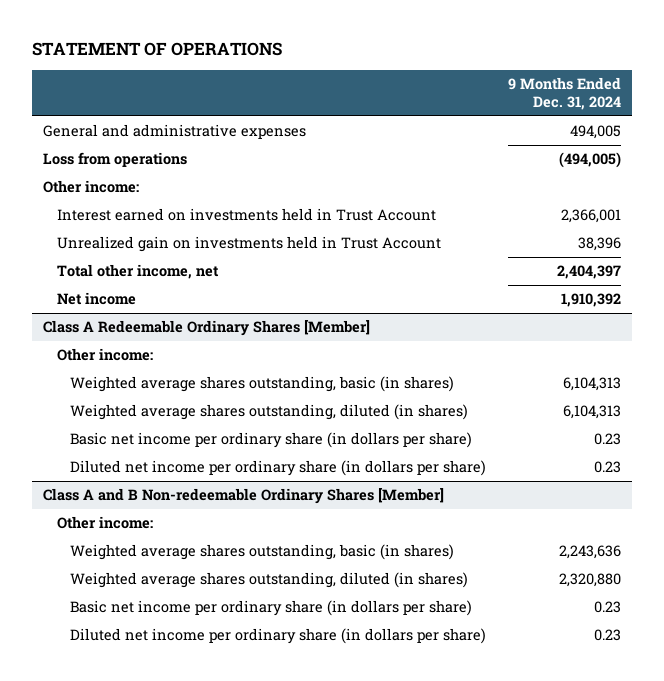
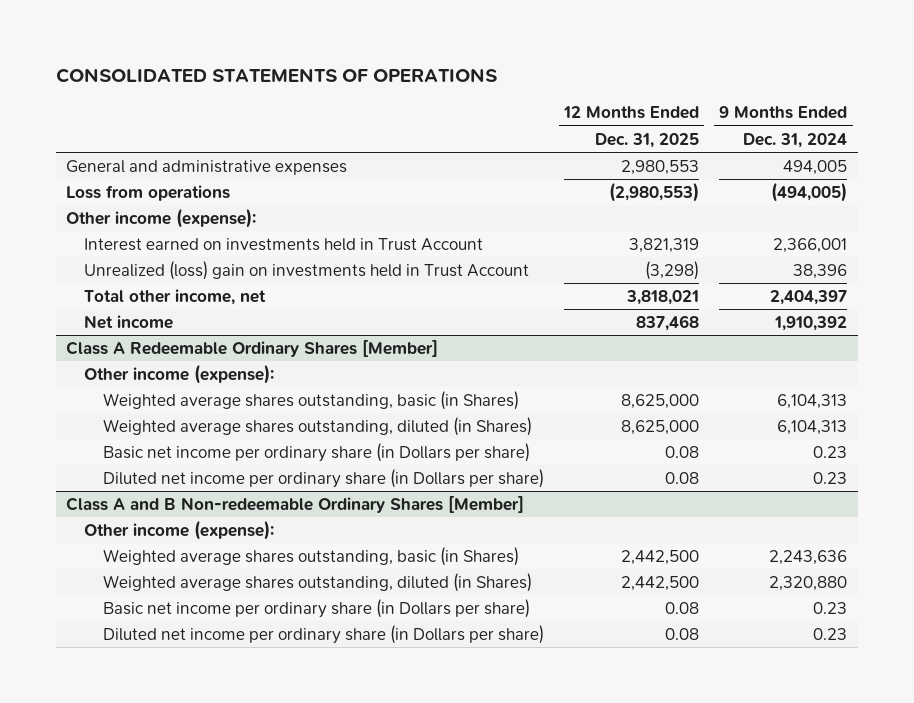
- STATEMENT OF OPERATIONS
+ CONSOLIDATED STATEMENTS OF OPERATIONS
- | 9 Months Ended Dec. 31, 2024
+ | 12 Months Ended Dec. 31, 2025 | 9 Months Ended Dec. 31, 2024
- Other income:
+ Other income (expense):
- Unrealized gain on investments held in Trust Account | 38,396
+ Unrealized (loss) gain on investments held in Trust Account | (3,298) | 38,396
@ Class A Redeemable Ordinary Shares [Member]
- Other income:
- Weighted average shares outstanding, basic (in shares) | 6,104,313
- Weighted average shares outstanding, diluted (in shares) | 6,104,313
- Basic net income per ordinary share (in dollars per share) | 0.23
- Diluted net income per ordinary share (in dollars per share) | 0.23
+ Other income (expense):
+ Weighted average shares outstanding, basic (in Shares) | 8,625,000 | 6,104,313
+ Weighted average shares outstanding, diluted (in Shares) | 8,625,000 | 6,104,313
+ Basic net income per ordinary share (in Dollars per share) | 0.08 | 0.23
+ Diluted net income per ordinary share (in Dollars per share) | 0.08 | 0.23
@ Class A and B Non-redeemable Ordinary Shares [Member]
- Other income:
- Weighted average shares outstanding, basic (in shares) | 2,243,636
- Weighted average shares outstanding, diluted (in shares) | 2,320,880
- Basic net income per ordinary share (in dollars per share) | 0.23
- Diluted net income per ordinary share (in dollars per share) | 0.23
+ Other income (expense):
+ Weighted average shares outstanding, basic (in Shares) | 2,442,500 | 2,243,636
+ Weighted average shares outstanding, diluted (in Shares) | 2,442,500 | 2,320,880
+ Basic net income per ordinary share (in Dollars per share) | 0.08 | 0.23
+ Diluted net income per ordinary share (in Dollars per share) | 0.08 | 0.23

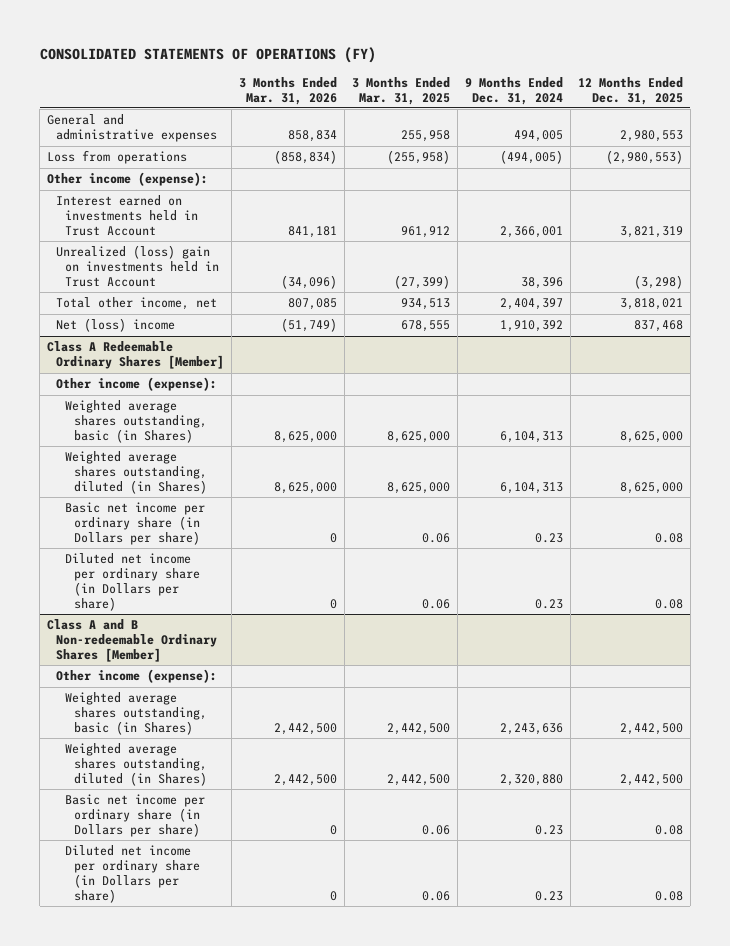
- CONSOLIDATED STATEMENTS OF OPERATIONS
+ CONSOLIDATED STATEMENTS OF OPERATIONS (FY)
- | 12 Months Ended Dec. 31, 2025 | 9 Months Ended Dec. 31, 2024
+ | 3 Months Ended Mar. 31, 2026 | 3 Months Ended Mar. 31, 2025 | 9 Months Ended Dec. 31, 2024 | 12 Months Ended Dec. 31, 2025
- Net income | 837,468 | 1,910,392
+ Net (loss) income | (51,749) | 678,555 | 1,910,392 | 837,468

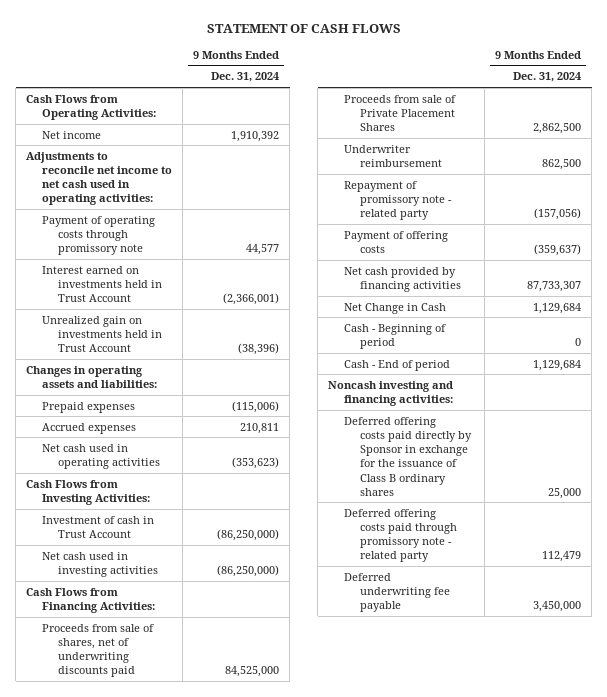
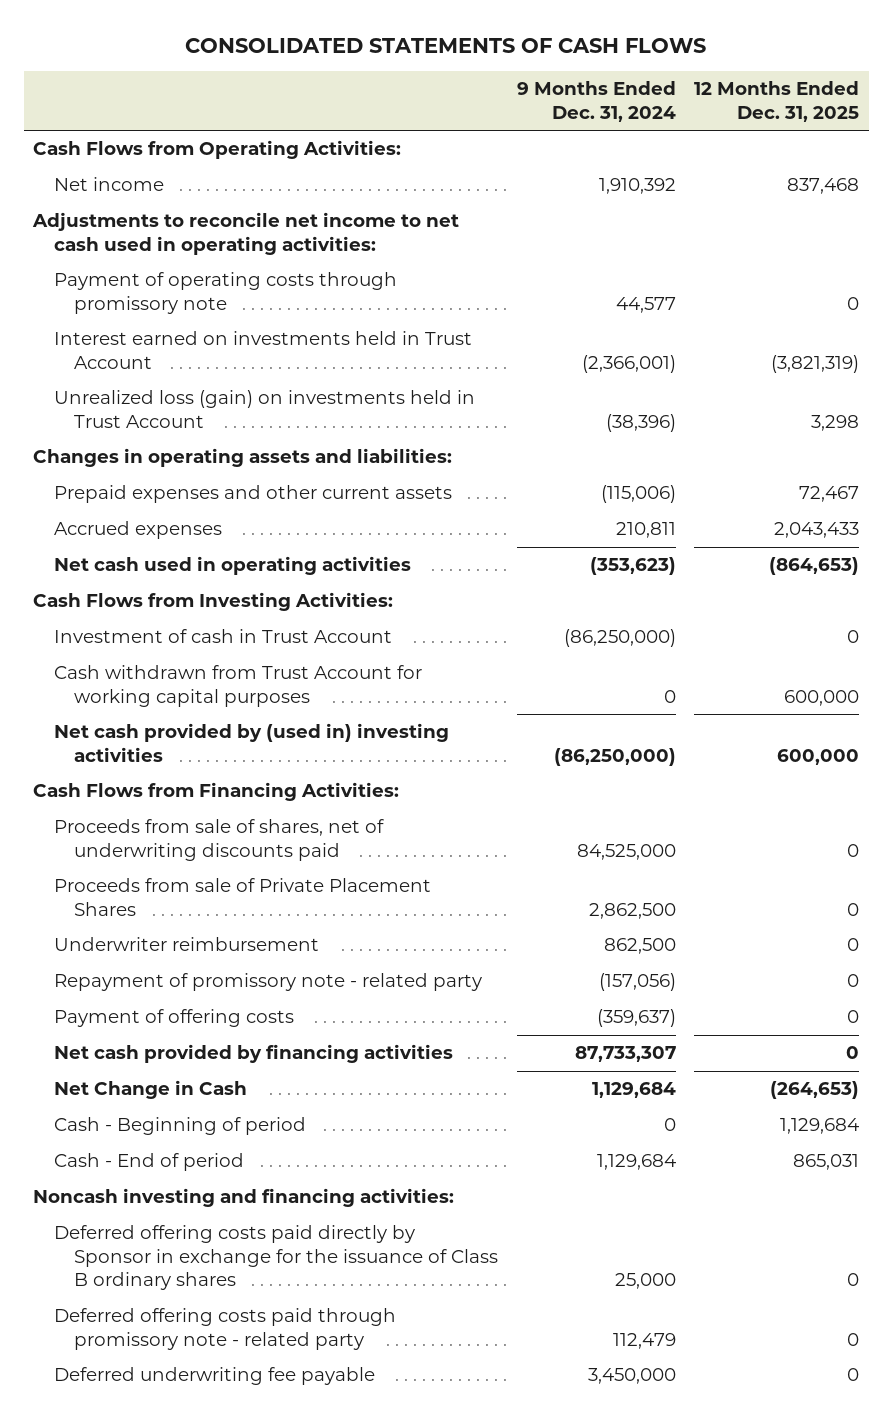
- STATEMENT OF CASH FLOWS
+ CONSOLIDATED STATEMENTS OF CASH FLOWS
- | 9 Months Ended Dec. 31, 2024
+ | 9 Months Ended Dec. 31, 2024 | 12 Months Ended Dec. 31, 2025
- Unrealized gain on investments held in Trust Account | (38,396)
+ Unrealized loss (gain) on investments held in Trust Account | (38,396) | 3,298
- Prepaid expenses | (115,006)
+ Prepaid expenses and other current assets | (115,006) | 72,467
- Net cash used in investing activities | (86,250,000)
+ Cash withdrawn from Trust Account for working capital purposes | 0 | 600,000
+ Net cash provided by (used in) investing activities | (86,250,000) | 600,000

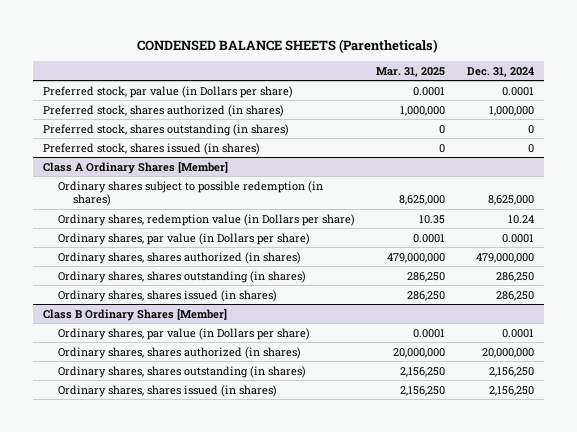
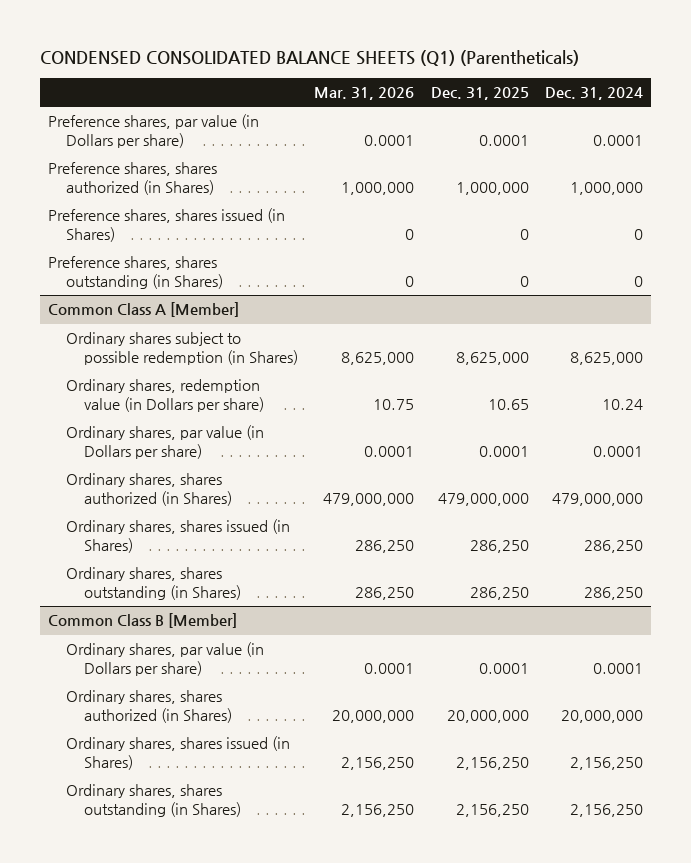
- CONDENSED BALANCE SHEETS (Parentheticals)
+ CONDENSED CONSOLIDATED BALANCE SHEETS (Q1) (Parentheticals)
- | Mar. 31, 2025 | Dec. 31, 2024
+ | Mar. 31, 2026 | Dec. 31, 2025 | Dec. 31, 2024
- Preferred stock, par value (in Dollars per share) | 0.0001 | 0.0001
- Preferred stock, shares authorized (in shares) | 1,000,000 | 1,000,000
- Preferred stock, shares outstanding (in shares) | 0 | 0
- Preferred stock, shares issued (in shares) | 0 | 0
- Class A Ordinary Shares [Member]
- Ordinary shares subject to possible redemption (in shares) | 8,625,000 | 8,625,000
+ Preference shares, par value (in Dollars per share) | 0.0001 | 0.0001 | 0.0001
+ Preference shares, shares authorized (in Shares) | 1,000,000 | 1,000,000 | 1,000,000
+ Preference shares, shares issued (in Shares) | 0 | 0 | 0
+ Preference shares, shares outstanding (in Shares) | 0 | 0 | 0
+ Common Class A [Member]
+ Ordinary shares subject to possible redemption (in Shares) | 8,625,000 | 8,625,000 | 8,625,000
- Ordinary shares, shares authorized (in shares) | 479,000,000 | 479,000,000
- Ordinary shares, shares outstanding (in shares) | 286,250 | 286,250
- Ordinary shares, shares issued (in shares) | 286,250 | 286,250
- Class B Ordinary Shares [Member]
+ Ordinary shares, shares authorized (in Shares) | 479,000,000 | 479,000,000 | 479,000,000
+ Ordinary shares, shares issued (in Shares) | 286,250 | 286,250 | 286,250
+ Ordinary shares, shares outstanding (in Shares) | 286,250 | 286,250 | 286,250
+ Common Class B [Member]
- Ordinary shares, shares authorized (in shares) | 20,000,000 | 20,000,000
- Ordinary shares, shares outstanding (in shares) | 2,156,250 | 2,156,250
- Ordinary shares, shares issued (in shares) | 2,156,250 | 2,156,250
+ Ordinary shares, shares authorized (in Shares) | 20,000,000 | 20,000,000 | 20,000,000
+ Ordinary shares, shares issued (in Shares) | 2,156,250 | 2,156,250 | 2,156,250
+ Ordinary shares, shares outstanding (in Shares) | 2,156,250 | 2,156,250 | 2,156,250

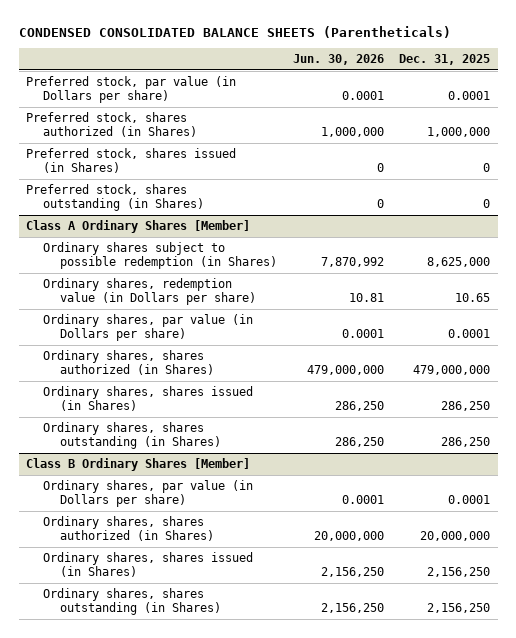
- CONDENSED CONSOLIDATED BALANCE SHEETS (Q1) (Parentheticals)
+ CONDENSED CONSOLIDATED BALANCE SHEETS (Parentheticals)
- | Mar. 31, 2026 | Dec. 31, 2025 | Dec. 31, 2024
+ | Jun. 30, 2026 | Dec. 31, 2025
- Preference shares, par value (in Dollars per share) | 0.0001 | 0.0001 | 0.0001
- Preference shares, shares authorized (in Shares) | 1,000,000 | 1,000,000 | 1,000,000
- Preference shares, shares issued (in Shares) | 0 | 0 | 0
- Preference shares, shares outstanding (in Shares) | 0 | 0 | 0
- Common Class A [Member]
+ Preferred stock, par value (in Dollars per share) | 0.0001 | 0.0001
+ Preferred stock, shares authorized (in Shares) | 1,000,000 | 1,000,000
+ Preferred stock, shares issued (in Shares) | 0 | 0
+ Preferred stock, shares outstanding (in Shares) | 0 | 0
+ Class A Ordinary Shares [Member]
- Common Class B [Member]
+ Class B Ordinary Shares [Member]

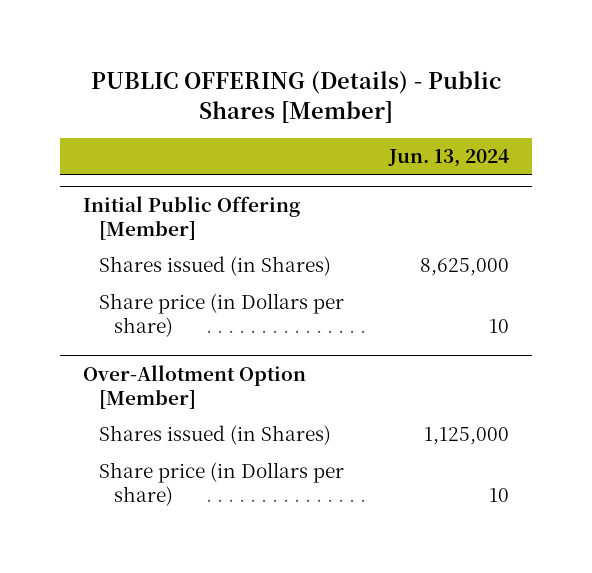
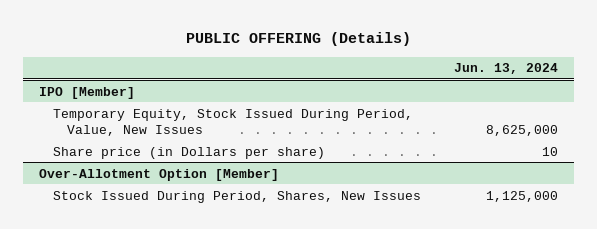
- PUBLIC OFFERING (Details) - Public Shares [Member]
+ PUBLIC OFFERING (Details)
- Initial Public Offering [Member]
- Shares issued (in Shares) | 8,625,000
+ IPO [Member]
+ Temporary Equity, Stock Issued During Period, Value, New Issues | 8,625,000
@ Over-Allotment Option [Member]
- Shares issued (in Shares) | 1,125,000
- Share price (in Dollars per share) | 10
+ Stock Issued During Period, Shares, New Issues | 1,125,000

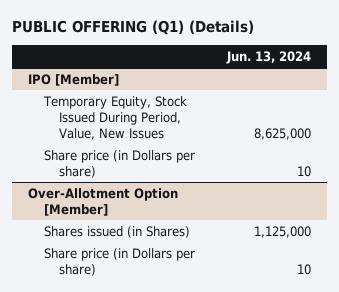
- PUBLIC OFFERING (Details)
+ PUBLIC OFFERING (Q1) (Details)
@ Over-Allotment Option [Member]
- Stock Issued During Period, Shares, New Issues | 1,125,000
+ Shares issued (in Shares) | 1,125,000
+ Share price (in Dollars per share) | 10

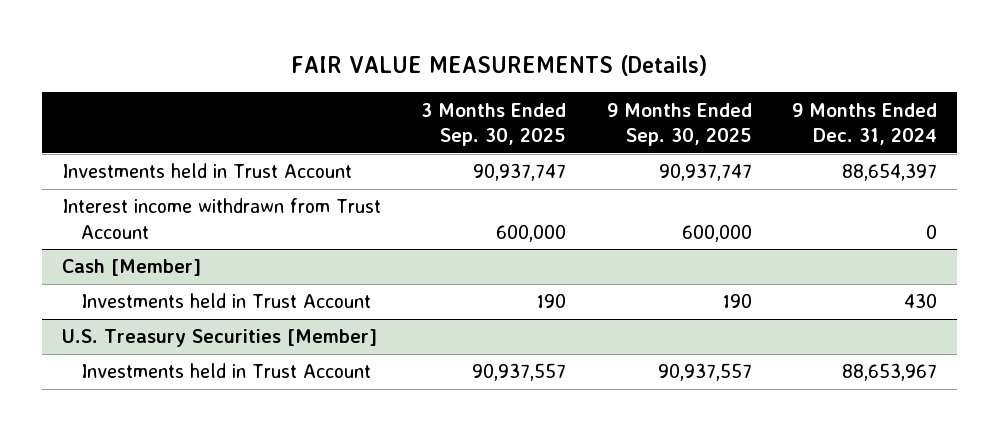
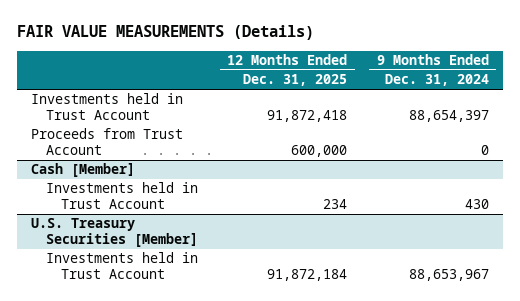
- | 3 Months Ended Sep. 30, 2025 | 9 Months Ended Sep. 30, 2025 | 9 Months Ended Dec. 31, 2024
+ | 12 Months Ended Dec. 31, 2025 | 9 Months Ended Dec. 31, 2024
- Interest income withdrawn from Trust Account | 600,000 | 600,000 | 0
+ Proceeds from Trust Account | 600,000 | 0

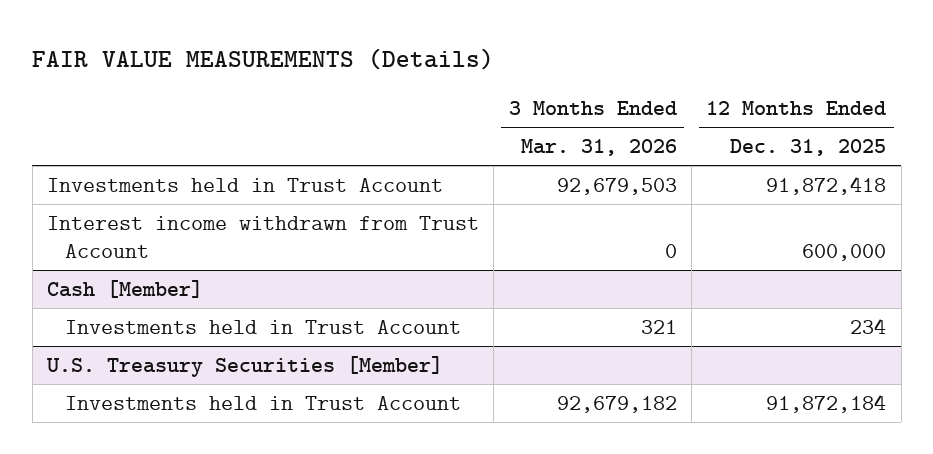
- | 12 Months Ended Dec. 31, 2025 | 9 Months Ended Dec. 31, 2024
+ | 3 Months Ended Mar. 31, 2026 | 12 Months Ended Dec. 31, 2025
- Proceeds from Trust Account | 600,000 | 0
+ Interest income withdrawn from Trust Account | 0 | 600,000

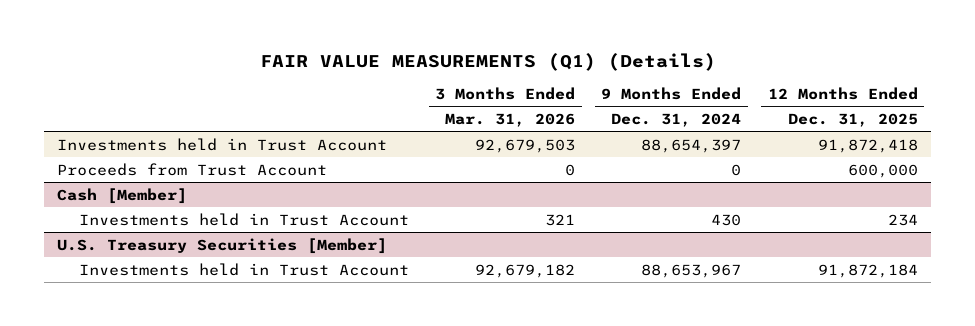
- FAIR VALUE MEASUREMENTS (Details)
+ FAIR VALUE MEASUREMENTS (Q1) (Details)
- | 3 Months Ended Mar. 31, 2026 | 12 Months Ended Dec. 31, 2025
+ | 3 Months Ended Mar. 31, 2026 | 9 Months Ended Dec. 31, 2024 | 12 Months Ended Dec. 31, 2025
- Interest income withdrawn from Trust Account | 0 | 600,000
+ Proceeds from Trust Account | 0 | 0 | 600,000

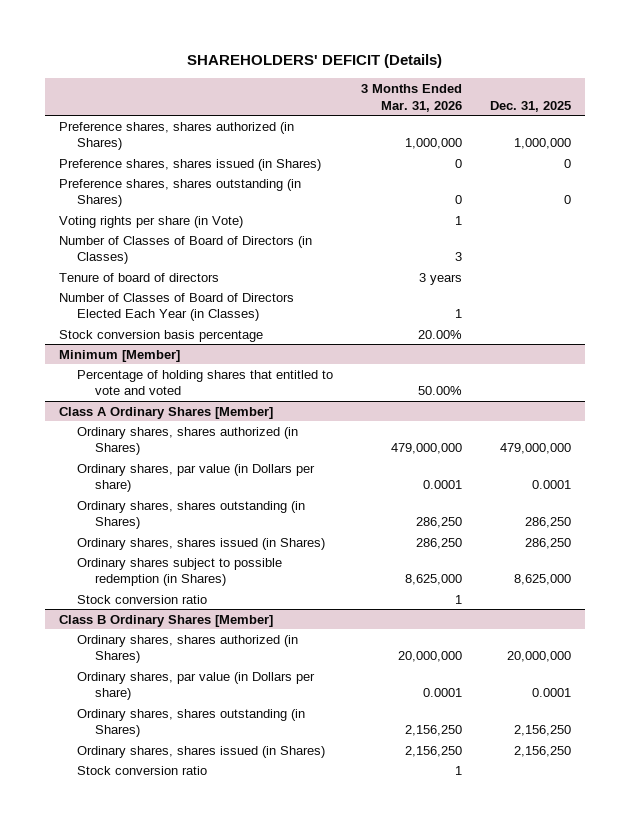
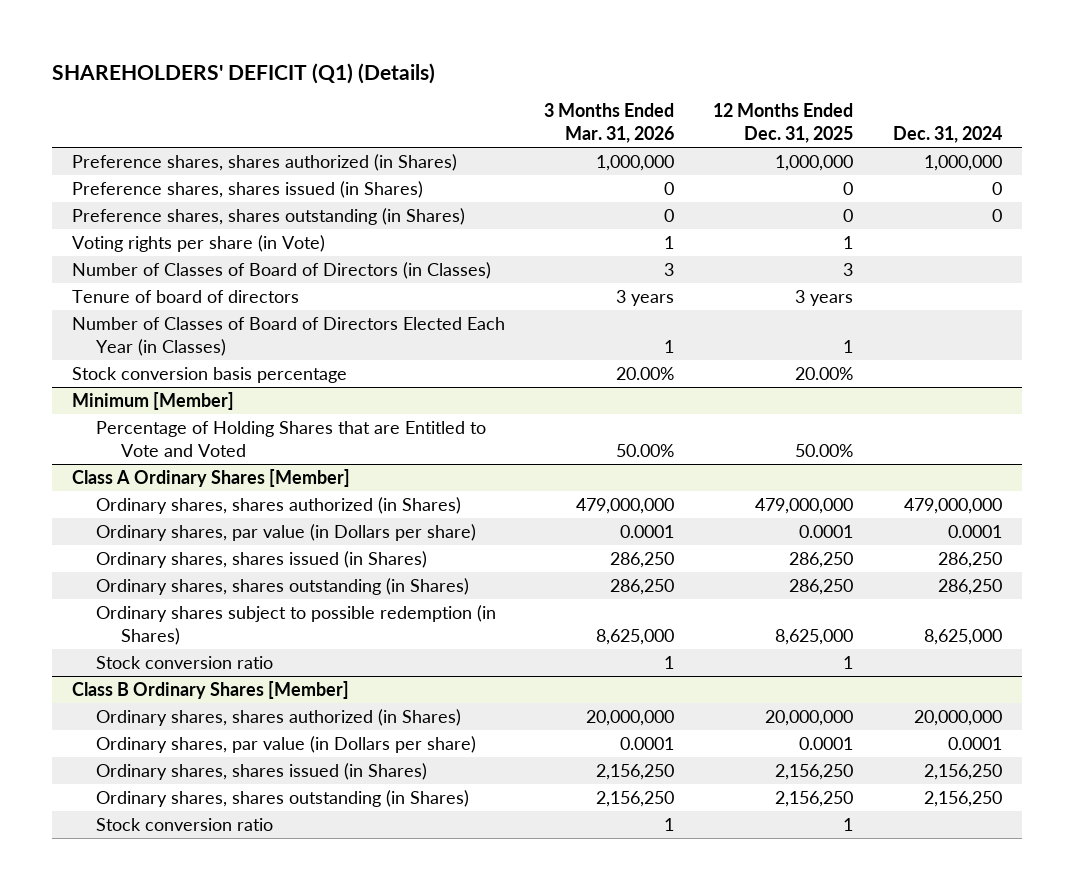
- SHAREHOLDERS' DEFICIT (Details)
+ SHAREHOLDERS' DEFICIT (Q1) (Details)
- | 3 Months Ended Mar. 31, 2026 | Dec. 31, 2025
+ | 3 Months Ended Mar. 31, 2026 | 12 Months Ended Dec. 31, 2025 | Dec. 31, 2024
@ Minimum [Member]
- Percentage of holding shares that entitled to vote and voted | 50.00% |
+ Percentage of Holding Shares that are Entitled to Vote and Voted | 50.00% | 50.00% |
@ Class A Ordinary Shares [Member]
moved down: Ordinary shares, shares outstanding (in Shares) | 286,250 | 286,250 | 286,250
@ Class B Ordinary Shares [Member]
moved down: Ordinary shares, shares outstanding (in Shares) | 2,156,250 | 2,156,250 | 2,156,250

